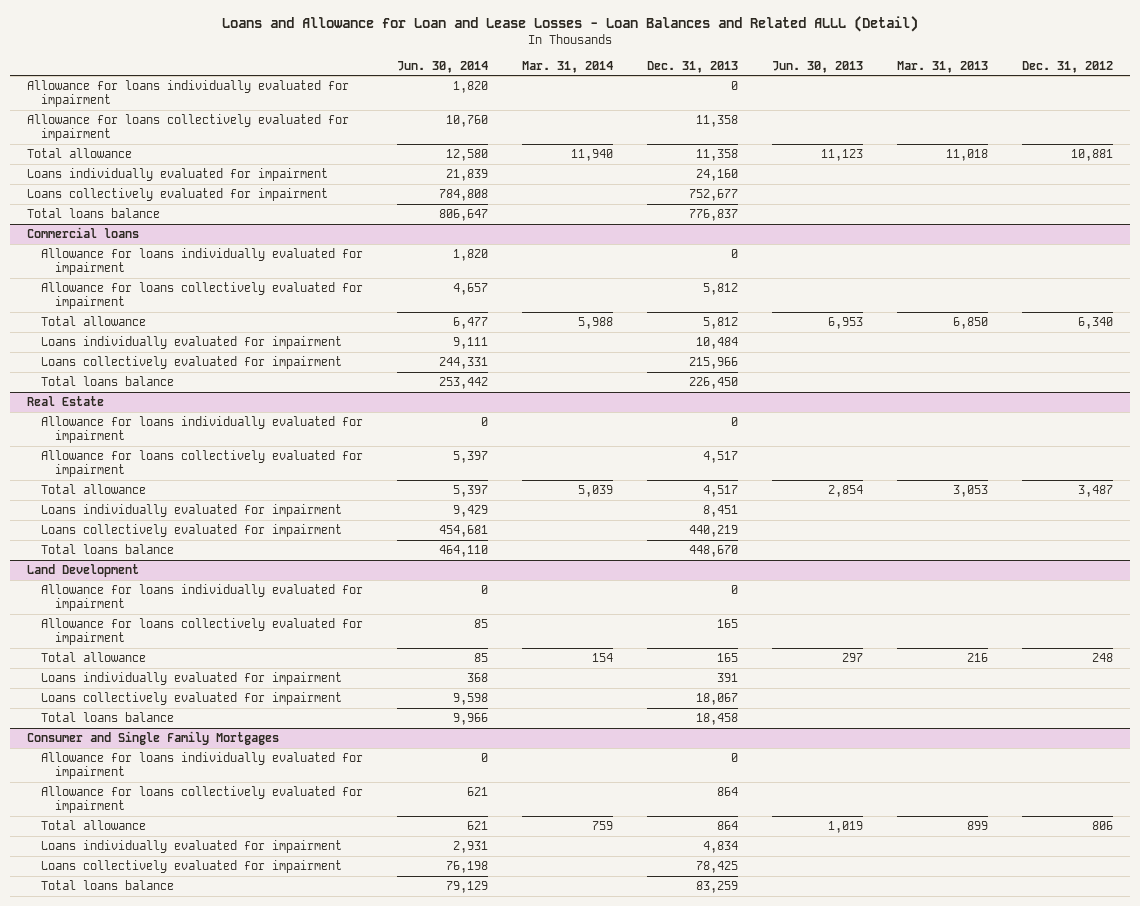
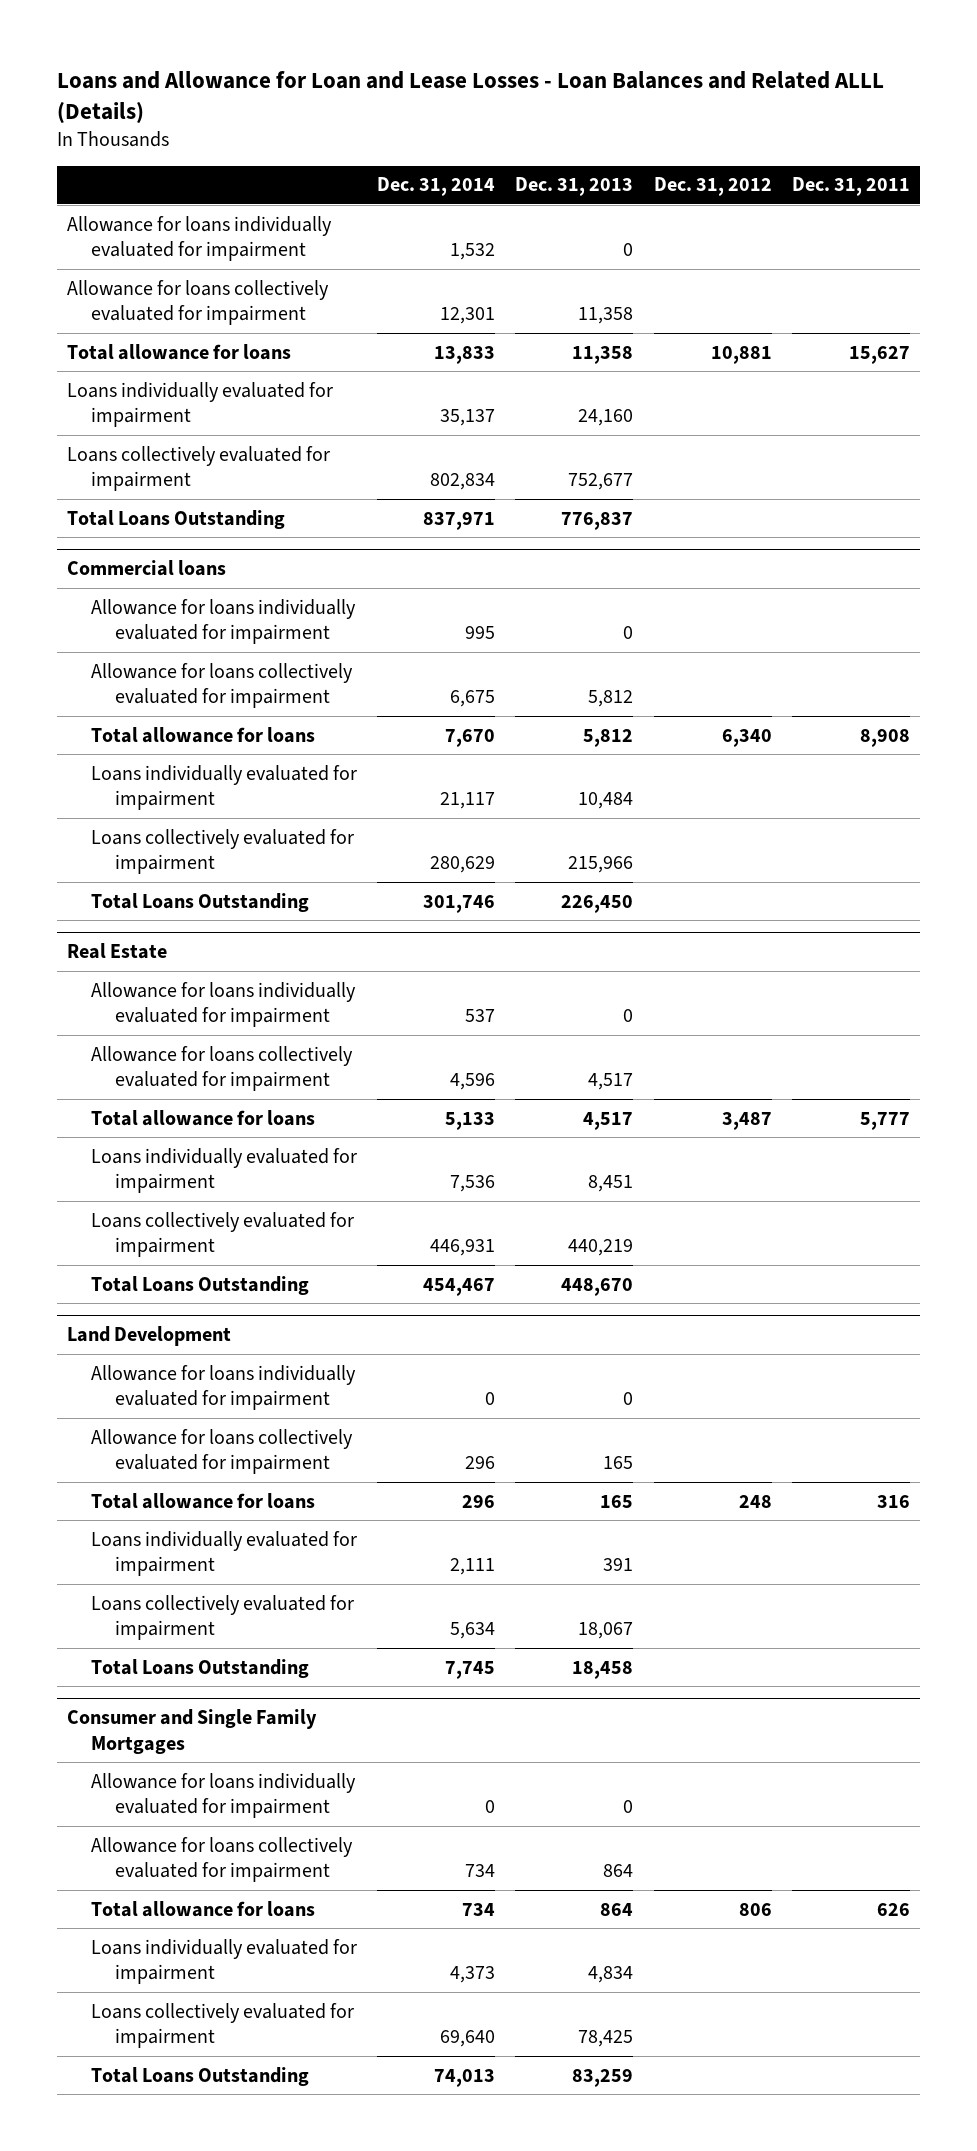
- Loans and Allowance for Loan and Lease Losses - Loan Balances and Related ALLL (Detail)
+ Loans and Allowance for Loan and Lease Losses - Loan Balances and Related ALLL (Details)
- | Jun. 30, 2014 | Mar. 31, 2014 | Dec. 31, 2013 | Jun. 30, 2013 | Mar. 31, 2013 | Dec. 31, 2012
+ | Dec. 31, 2014 | Dec. 31, 2013 | Dec. 31, 2012 | Dec. 31, 2011
- Total allowance | 12,580 | 11,940 | 11,358 | 11,123 | 11,018 | 10,881
+ Total allowance for loans | 13,833 | 11,358 | 10,881 | 15,627
- Total loans balance | 806,647 | | 776,837 | | |
+ Total Loans Outstanding | 837,971 | 776,837 | |
@ Commercial loans
- Total allowance | 6,477 | 5,988 | 5,812 | 6,953 | 6,850 | 6,340
+ Total allowance for loans | 7,670 | 5,812 | 6,340 | 8,908
- Total loans balance | 253,442 | | 226,450 | | |
+ Total Loans Outstanding | 301,746 | 226,450 | |
@ Real Estate
- Total allowance | 5,397 | 5,039 | 4,517 | 2,854 | 3,053 | 3,487
+ Total allowance for loans | 5,133 | 4,517 | 3,487 | 5,777
- Total loans balance | 464,110 | | 448,670 | | |
+ Total Loans Outstanding | 454,467 | 448,670 | |
@ Land Development
- Total allowance | 85 | 154 | 165 | 297 | 216 | 248
+ Total allowance for loans | 296 | 165 | 248 | 316
- Total loans balance | 9,966 | | 18,458 | | |
+ Total Loans Outstanding | 7,745 | 18,458 | |
@ Consumer and Single Family Mortgages
- Total allowance | 621 | 759 | 864 | 1,019 | 899 | 806
+ Total allowance for loans | 734 | 864 | 806 | 626
- Total loans balance | 79,129 | | 83,259 | | |
+ Total Loans Outstanding | 74,013 | 83,259 | |

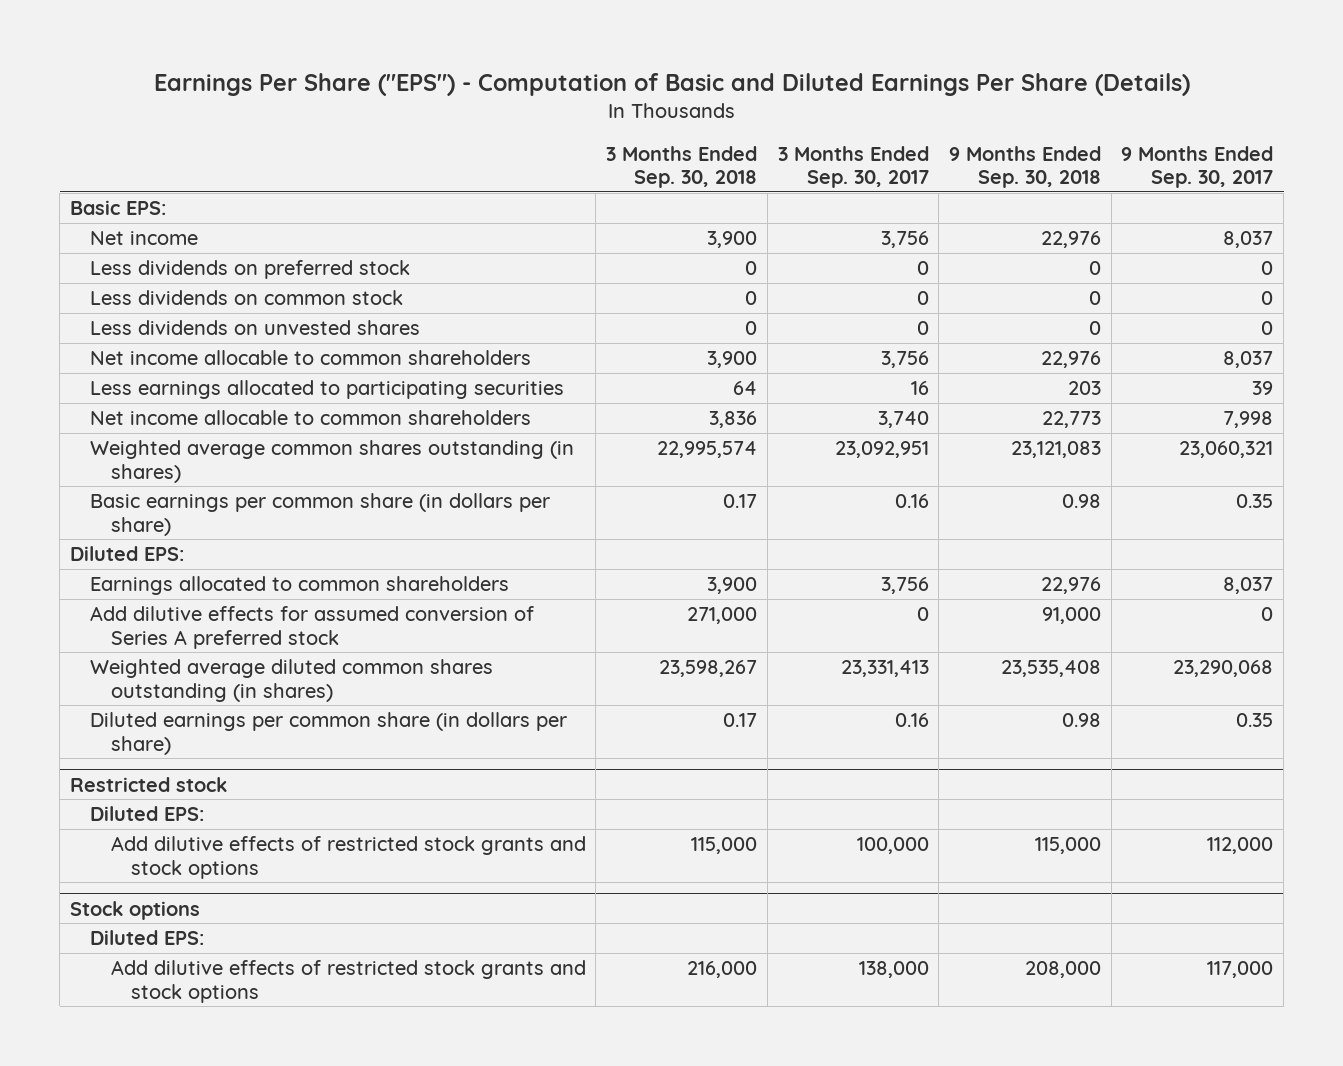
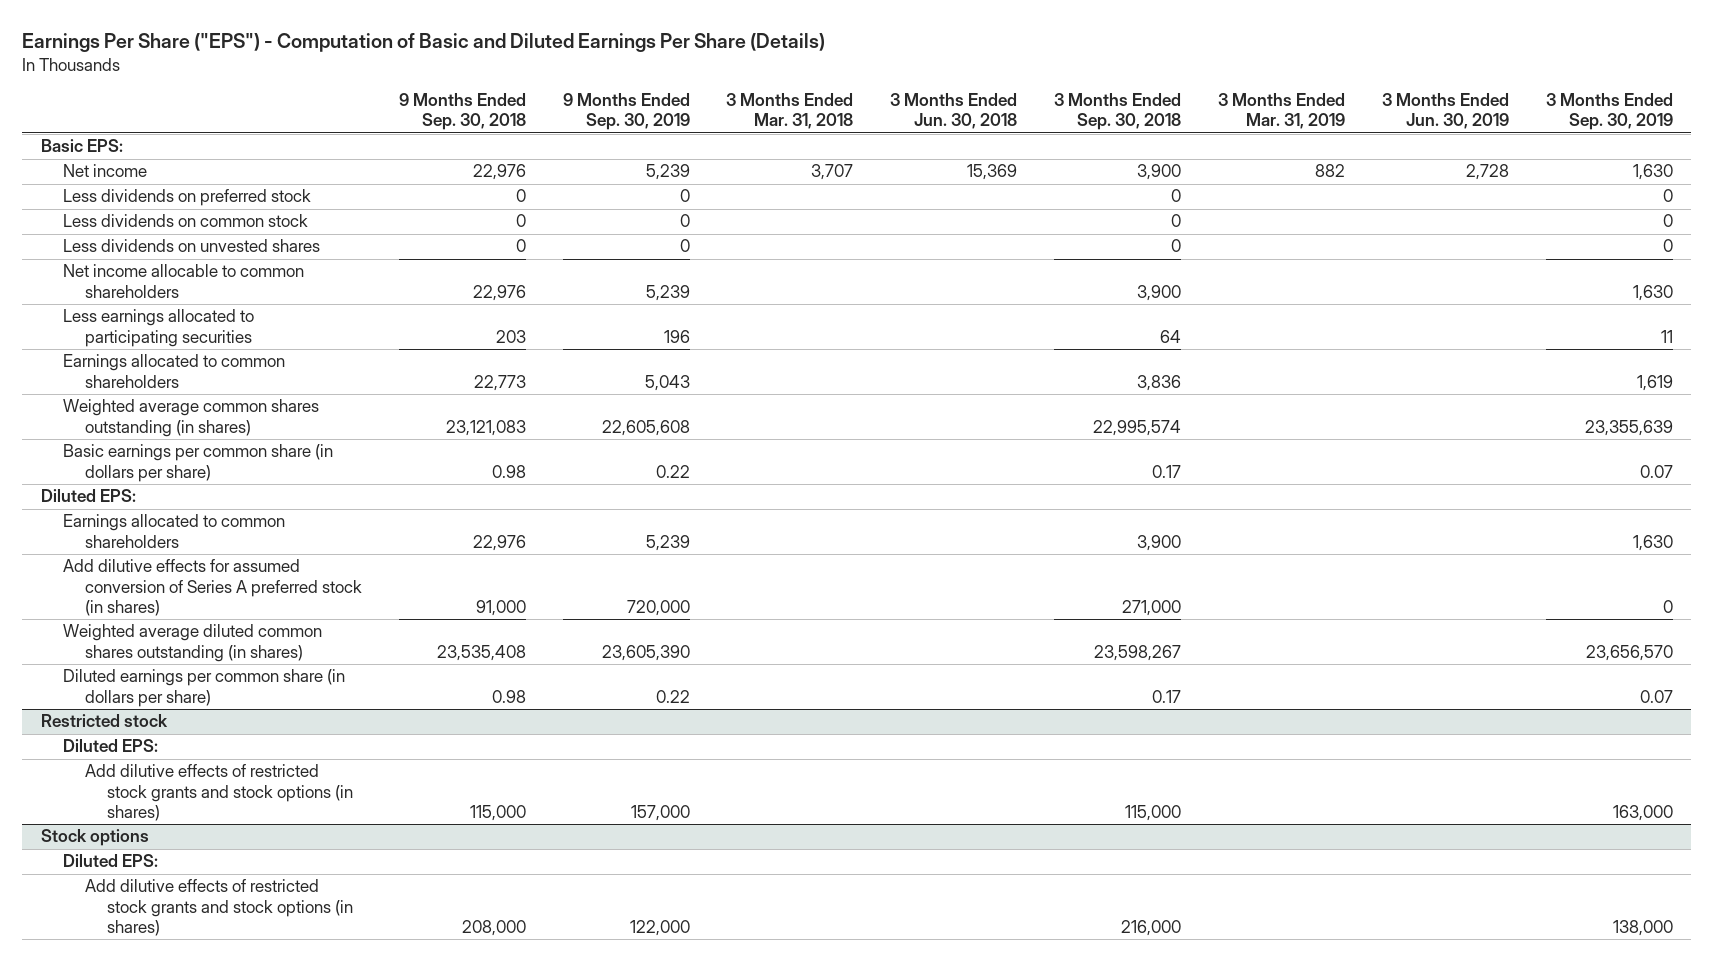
- | 3 Months Ended Sep. 30, 2018 | 3 Months Ended Sep. 30, 2017 | 9 Months Ended Sep. 30, 2018 | 9 Months Ended Sep. 30, 2017
+ | 9 Months Ended Sep. 30, 2018 | 9 Months Ended Sep. 30, 2019 | 3 Months Ended Mar. 31, 2018 | 3 Months Ended Jun. 30, 2018 | 3 Months Ended Sep. 30, 2018 | 3 Months Ended Mar. 31, 2019 | 3 Months Ended Jun. 30, 2019 | 3 Months Ended Sep. 30, 2019
- Net income allocable to common shareholders | 3,836 | 3,740 | 22,773 | 7,998
+ Earnings allocated to common shareholders | 22,773 | 5,043 | | | 3,836 | | | 1,619
- Add dilutive effects for assumed conversion of Series A preferred stock | 271,000 | 0 | 91,000 | 0
+ Add dilutive effects for assumed conversion of Series A preferred stock (in shares) | 91,000 | 720,000 | | | 271,000 | | | 0
@ Restricted stock
- Add dilutive effects of restricted stock grants and stock options | 115,000 | 100,000 | 115,000 | 112,000
+ Add dilutive effects of restricted stock grants and stock options (in shares) | 115,000 | 157,000 | | | 115,000 | | | 163,000
@ Stock options
- Add dilutive effects of restricted stock grants and stock options | 216,000 | 138,000 | 208,000 | 117,000
+ Add dilutive effects of restricted stock grants and stock options (in shares) | 208,000 | 122,000 | | | 216,000 | | | 138,000

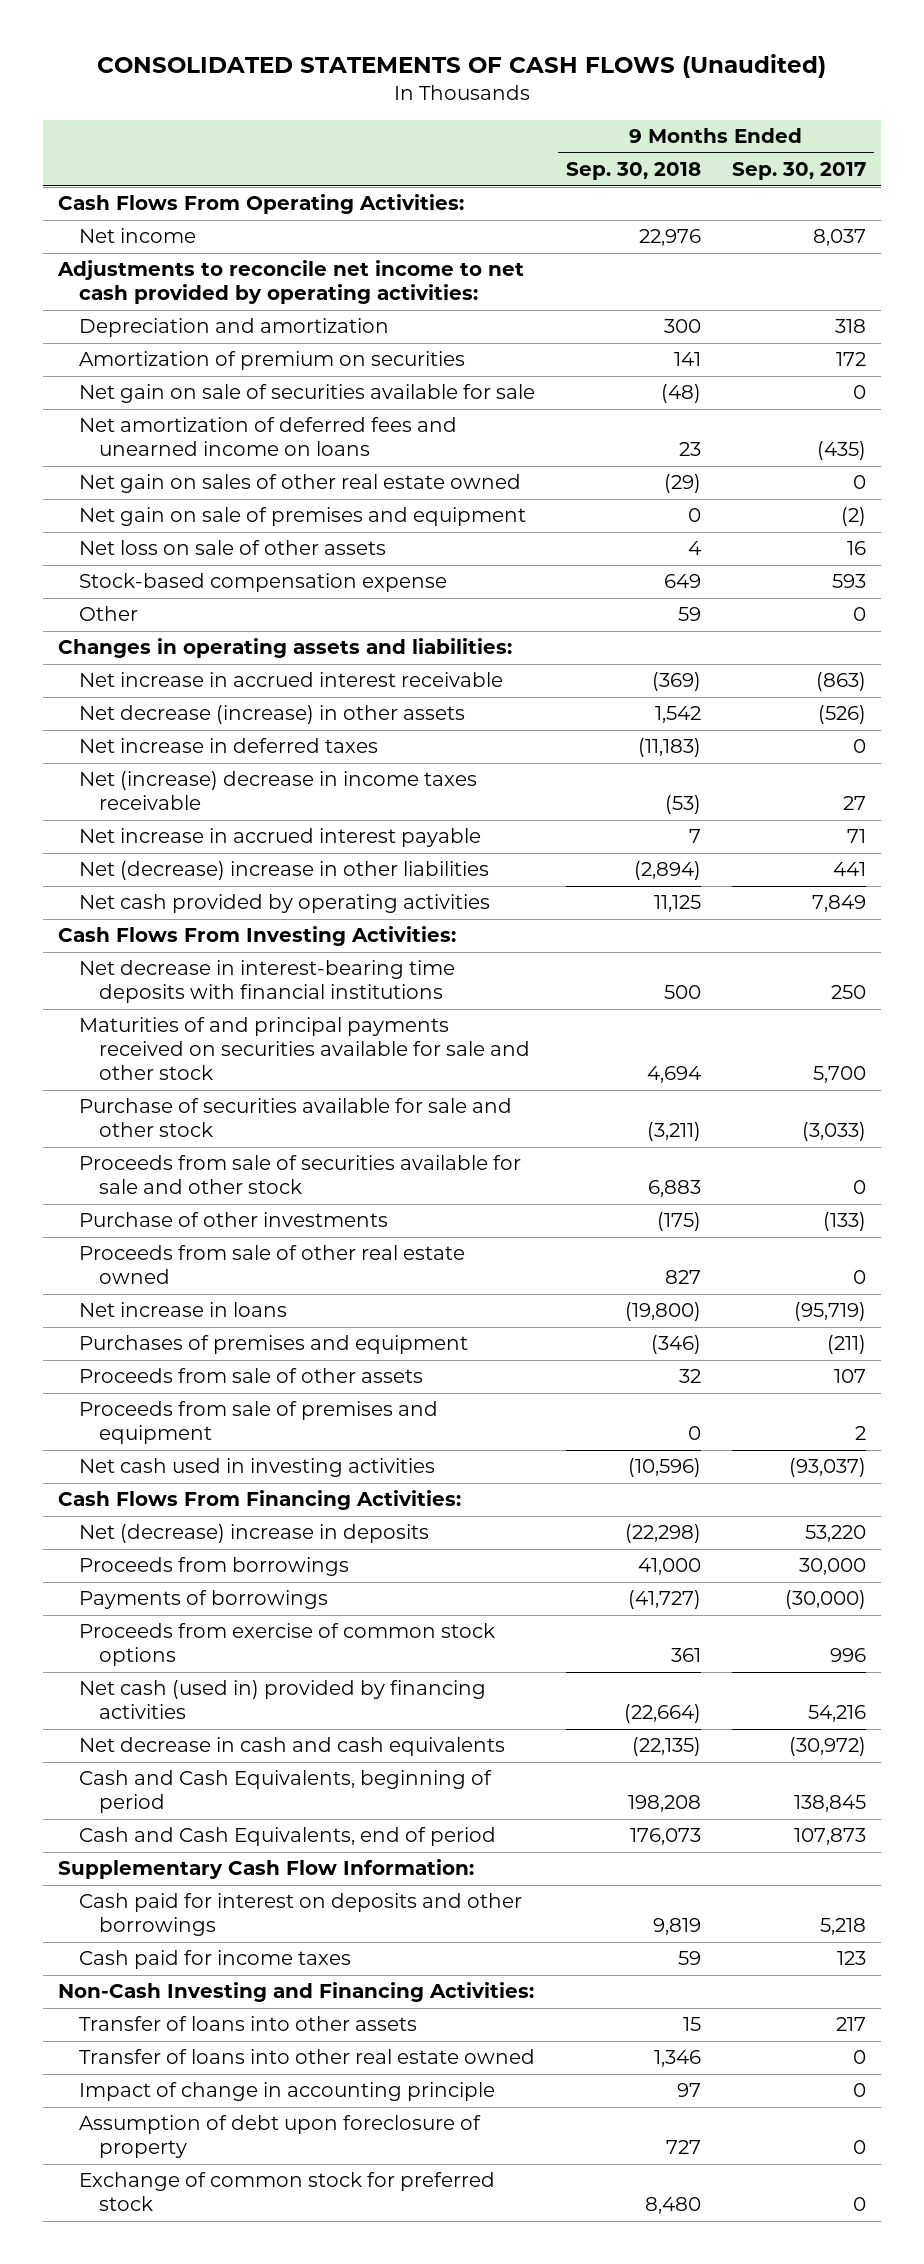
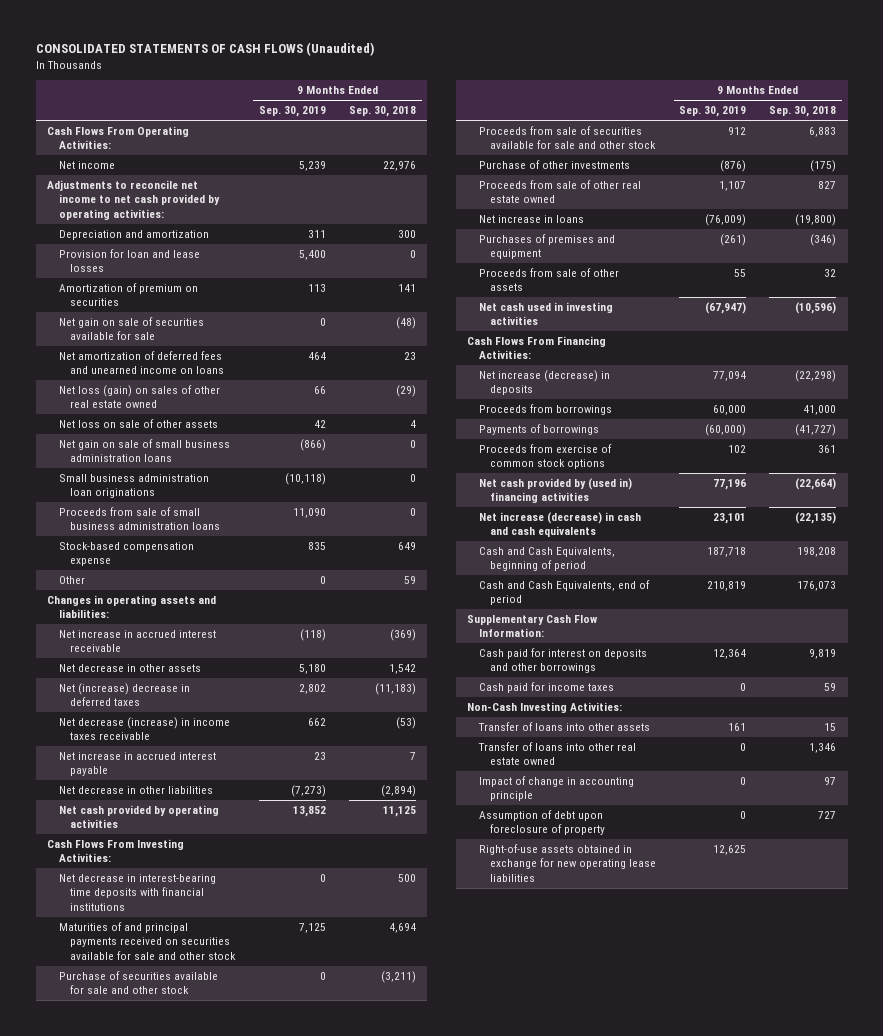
- | 9 Months Ended Sep. 30, 2018 | 9 Months Ended Sep. 30, 2017
+ | 9 Months Ended Sep. 30, 2019 | 9 Months Ended Sep. 30, 2018
+ Provision for loan and lease losses | 5,400 | 0
- Net gain on sales of other real estate owned | (29) | 0
- Net gain on sale of premises and equipment | 0 | (2)
+ Net loss (gain) on sales of other real estate owned | 66 | (29)
+ Net gain on sale of small business administration loans | (866) | 0
+ Small business administration loan originations | (10,118) | 0
+ Proceeds from sale of small business administration loans | 11,090 | 0
- Net decrease (increase) in other assets | 1,542 | (526)
- Net increase in deferred taxes | (11,183) | 0
- Net (increase) decrease in income taxes receivable | (53) | 27
+ Net decrease in other assets | 5,180 | 1,542
+ Net (increase) decrease in deferred taxes | 2,802 | (11,183)
+ Net decrease (increase) in income taxes receivable | 662 | (53)
- Net (decrease) increase in other liabilities | (2,894) | 441
+ Net decrease in other liabilities | (7,273) | (2,894)
- Proceeds from sale of premises and equipment | 0 | 2
- Net (decrease) increase in deposits | (22,298) | 53,220
+ Net increase (decrease) in deposits | 77,094 | (22,298)
- Net cash (used in) provided by financing activities | (22,664) | 54,216
- Net decrease in cash and cash equivalents | (22,135) | (30,972)
+ Net cash provided by (used in) financing activities | 77,196 | (22,664)
+ Net increase (decrease) in cash and cash equivalents | 23,101 | (22,135)
- Non-Cash Investing and Financing Activities:
+ Non-Cash Investing Activities:
- Exchange of common stock for preferred stock | 8,480 | 0
+ Right-of-use assets obtained in exchange for new operating lease liabilities | 12,625 |

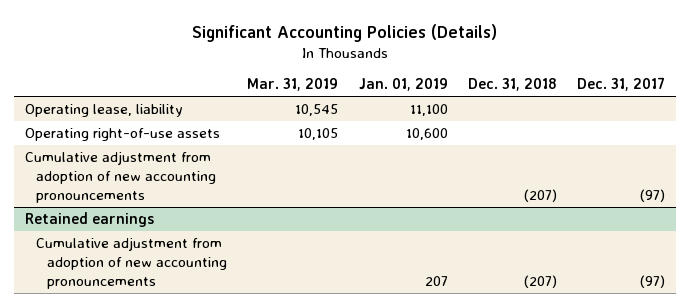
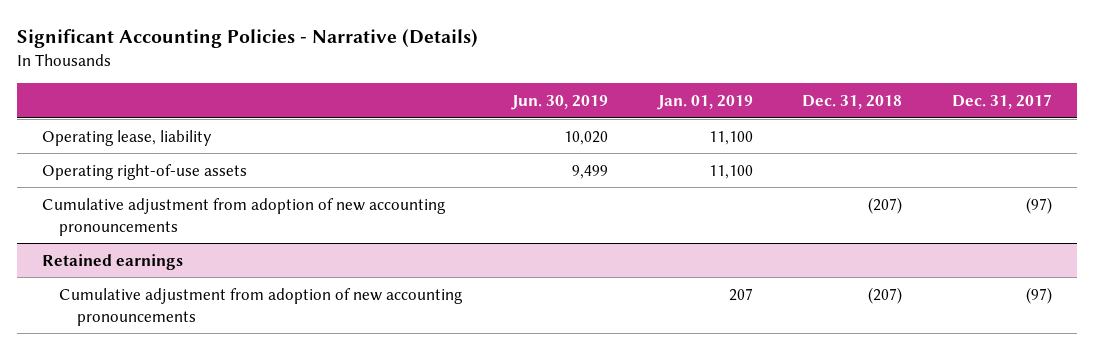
- Significant Accounting Policies (Details)
+ Significant Accounting Policies - Narrative (Details)
- | Mar. 31, 2019 | Jan. 01, 2019 | Dec. 31, 2018 | Dec. 31, 2017
+ | Jun. 30, 2019 | Jan. 01, 2019 | Dec. 31, 2018 | Dec. 31, 2017
- Operating right-of-use assets | 10,105 | 10,600 | |
+ Operating right-of-use assets | 9,499 | 11,100 | |

